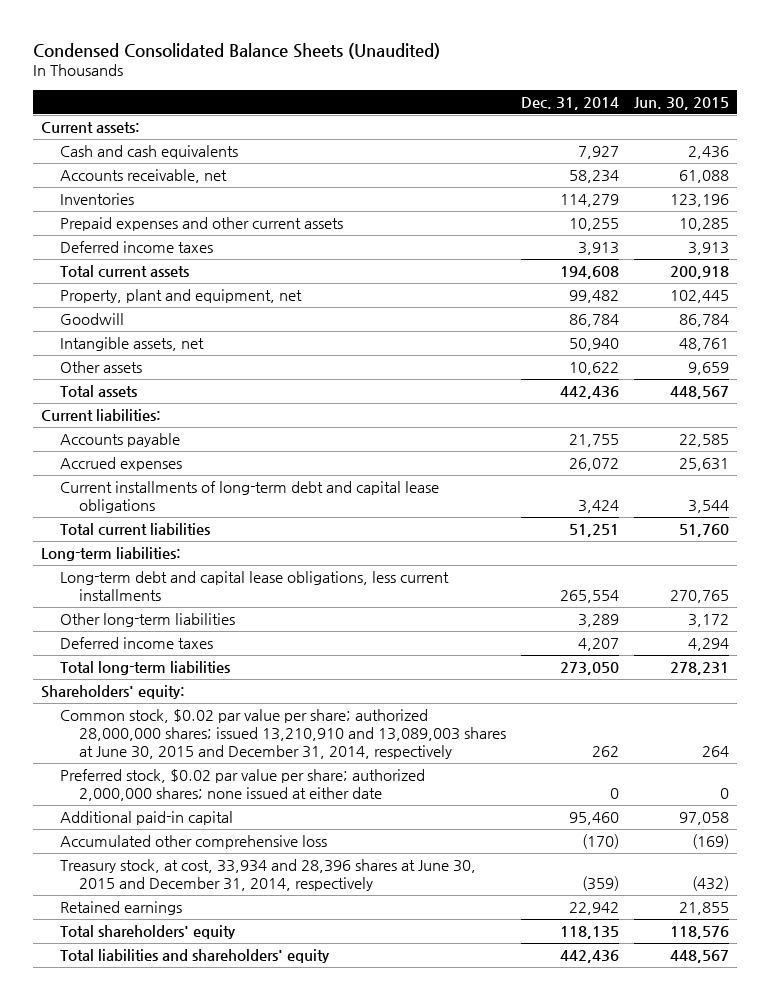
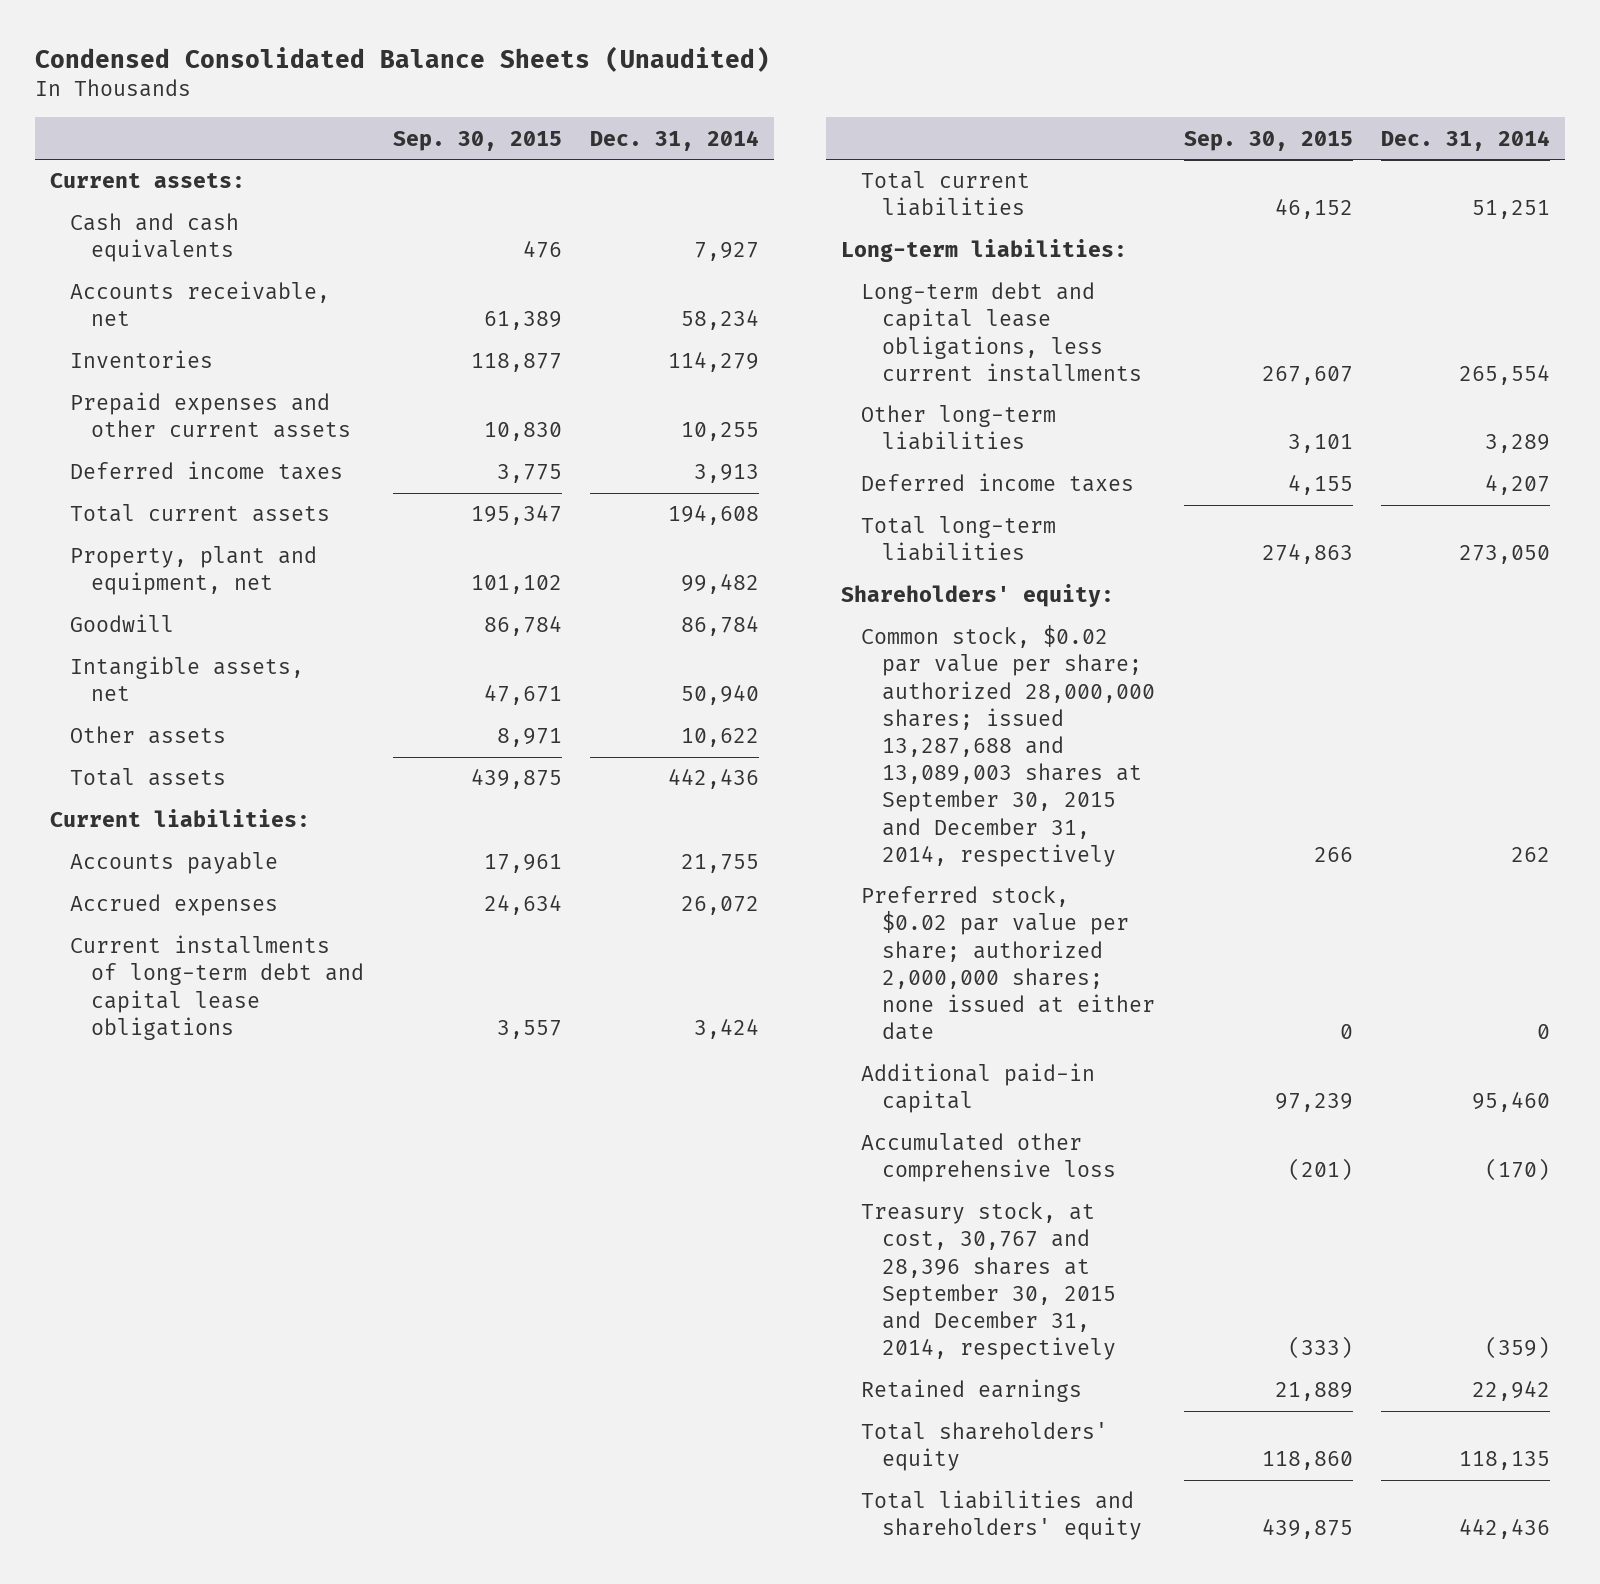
- | Dec. 31, 2014 | Jun. 30, 2015
+ | Sep. 30, 2015 | Dec. 31, 2014
- Common stock, $0.02 par value per share; authorized 28,000,000 shares; issued 13,210,910 and 13,089,003 shares at June 30, 2015 and December 31, 2014, respectively | 262 | 264
+ Common stock, $0.02 par value per share; authorized 28,000,000 shares; issued 13,287,688 and 13,089,003 shares at September 30, 2015 and December 31, 2014, respectively | 266 | 262
- Treasury stock, at cost, 33,934 and 28,396 shares at June 30, 2015 and December 31, 2014, respectively | (359) | (432)
+ Treasury stock, at cost, 30,767 and 28,396 shares at September 30, 2015 and December 31, 2014, respectively | (333) | (359)

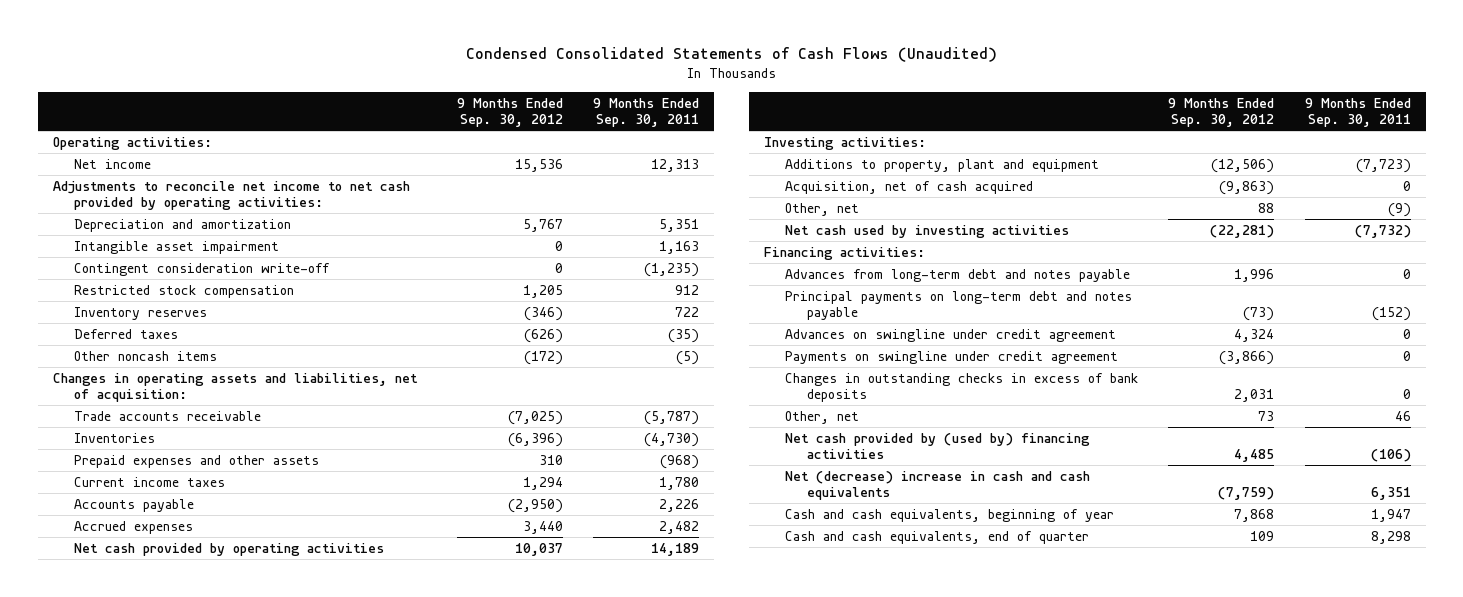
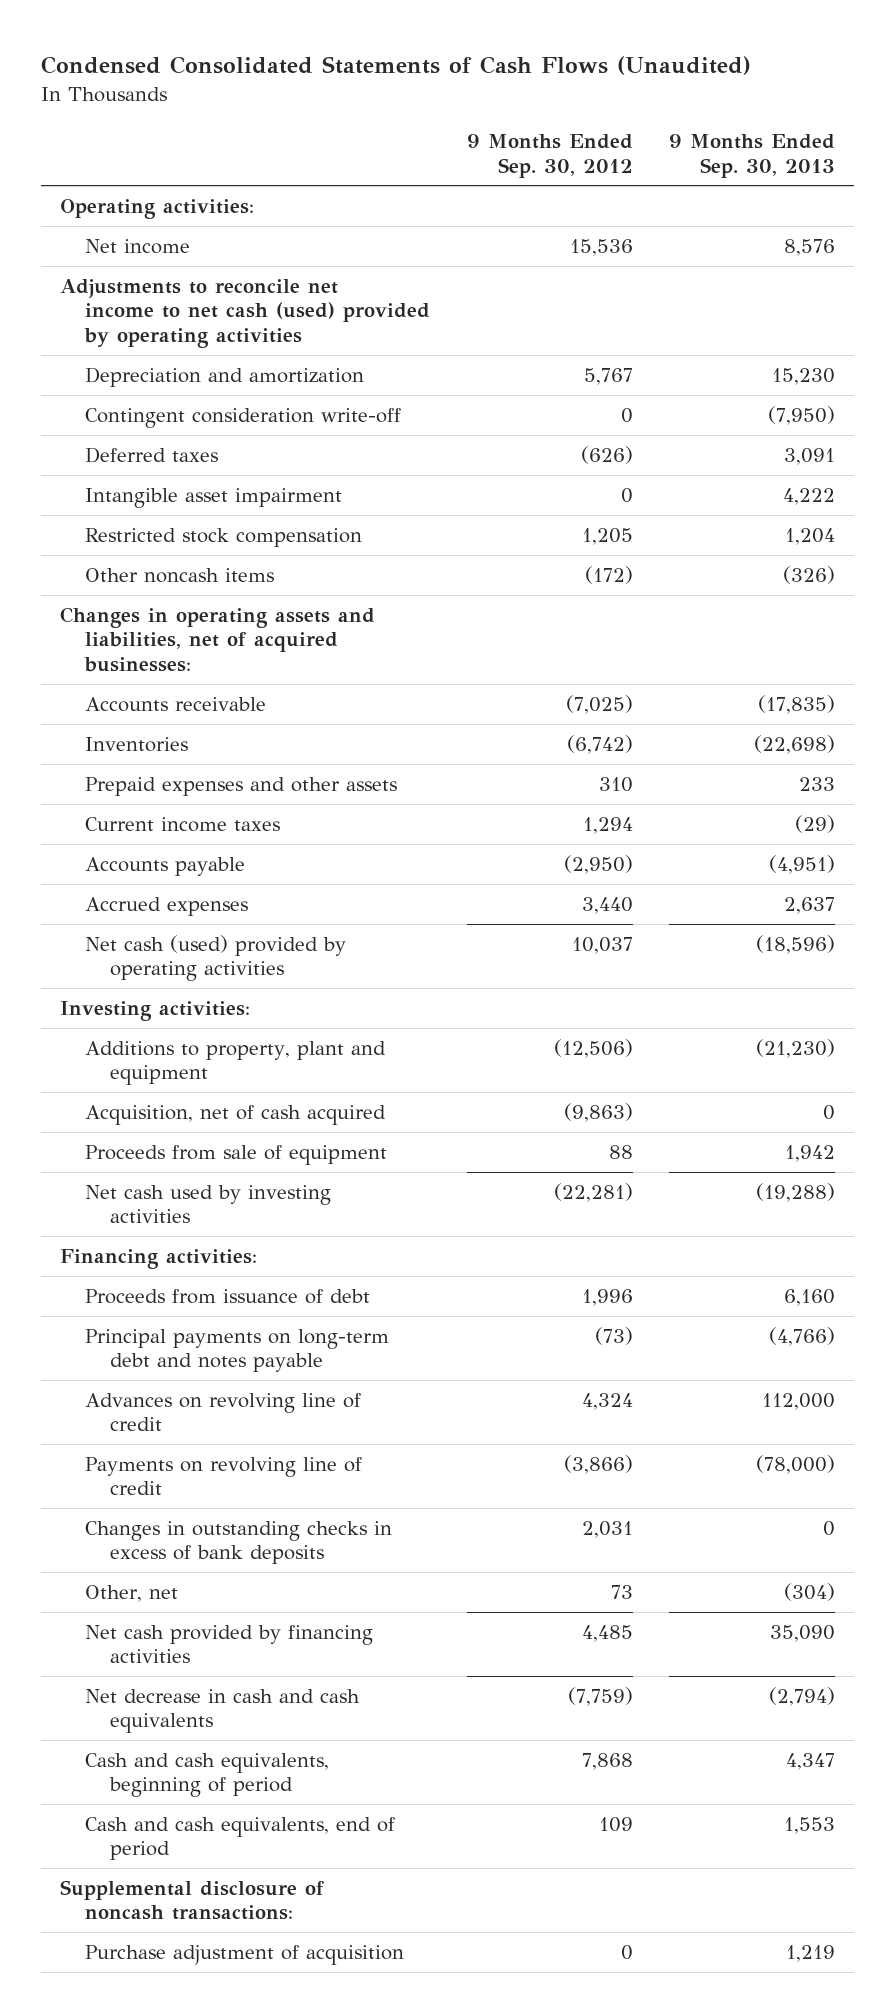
- | 9 Months Ended Sep. 30, 2012 | 9 Months Ended Sep. 30, 2011
+ | 9 Months Ended Sep. 30, 2012 | 9 Months Ended Sep. 30, 2013
- Adjustments to reconcile net income to net cash provided by operating activities:
+ Adjustments to reconcile net income to net cash (used) provided by operating activities
- Inventory reserves | (346) | 722
moved down: Intangible asset impairment | 0 | 4,222
moved down: Restricted stock compensation | 1,205 | 1,204
- Changes in operating assets and liabilities, net of acquisition:
- Trade accounts receivable | (7,025) | (5,787)
- Inventories | (6,396) | (4,730)
+ Changes in operating assets and liabilities, net of acquired businesses:
+ Accounts receivable | (7,025) | (17,835)
+ Inventories | (6,742) | (22,698)
- Net cash provided by operating activities | 10,037 | 14,189
+ Net cash (used) provided by operating activities | 10,037 | (18,596)
- Other, net | 88 | (9)
+ Proceeds from sale of equipment | 88 | 1,942
- Advances from long-term debt and notes payable | 1,996 | 0
+ Proceeds from issuance of debt | 1,996 | 6,160
- Advances on swingline under credit agreement | 4,324 | 0
- Payments on swingline under credit agreement | (3,866) | 0
+ Advances on revolving line of credit | 4,324 | 112,000
+ Payments on revolving line of credit | (3,866) | (78,000)
- Net cash provided by (used by) financing activities | 4,485 | (106)
- Net (decrease) increase in cash and cash equivalents | (7,759) | 6,351
- Cash and cash equivalents, beginning of year | 7,868 | 1,947
- Cash and cash equivalents, end of quarter | 109 | 8,298
+ Net cash provided by financing activities | 4,485 | 35,090
+ Net decrease in cash and cash equivalents | (7,759) | (2,794)
+ Cash and cash equivalents, beginning of period | 7,868 | 4,347
+ Cash and cash equivalents, end of period | 109 | 1,553
+ Supplemental disclosure of noncash transactions:
+ Purchase adjustment of acquisition | 0 | 1,219

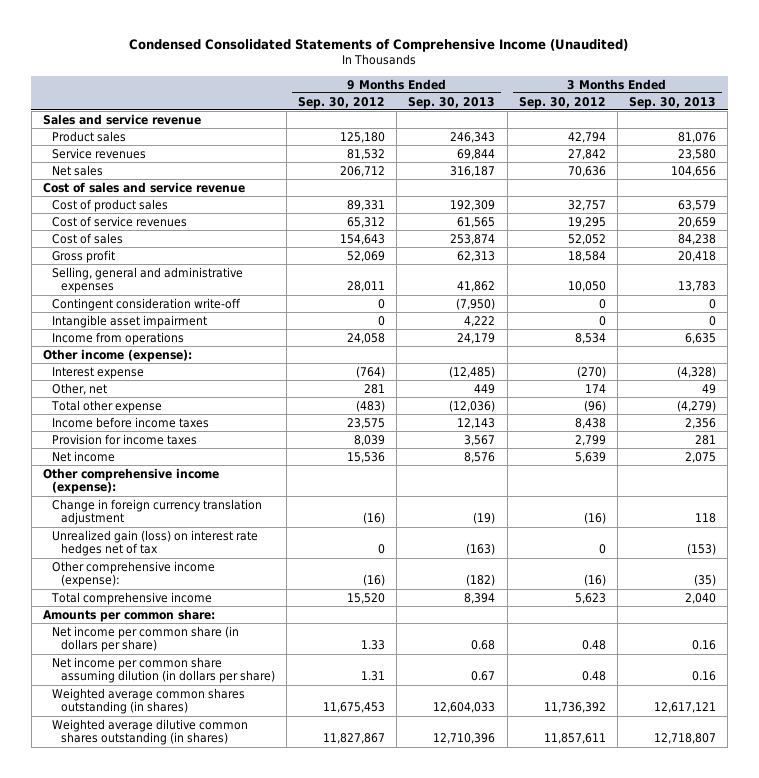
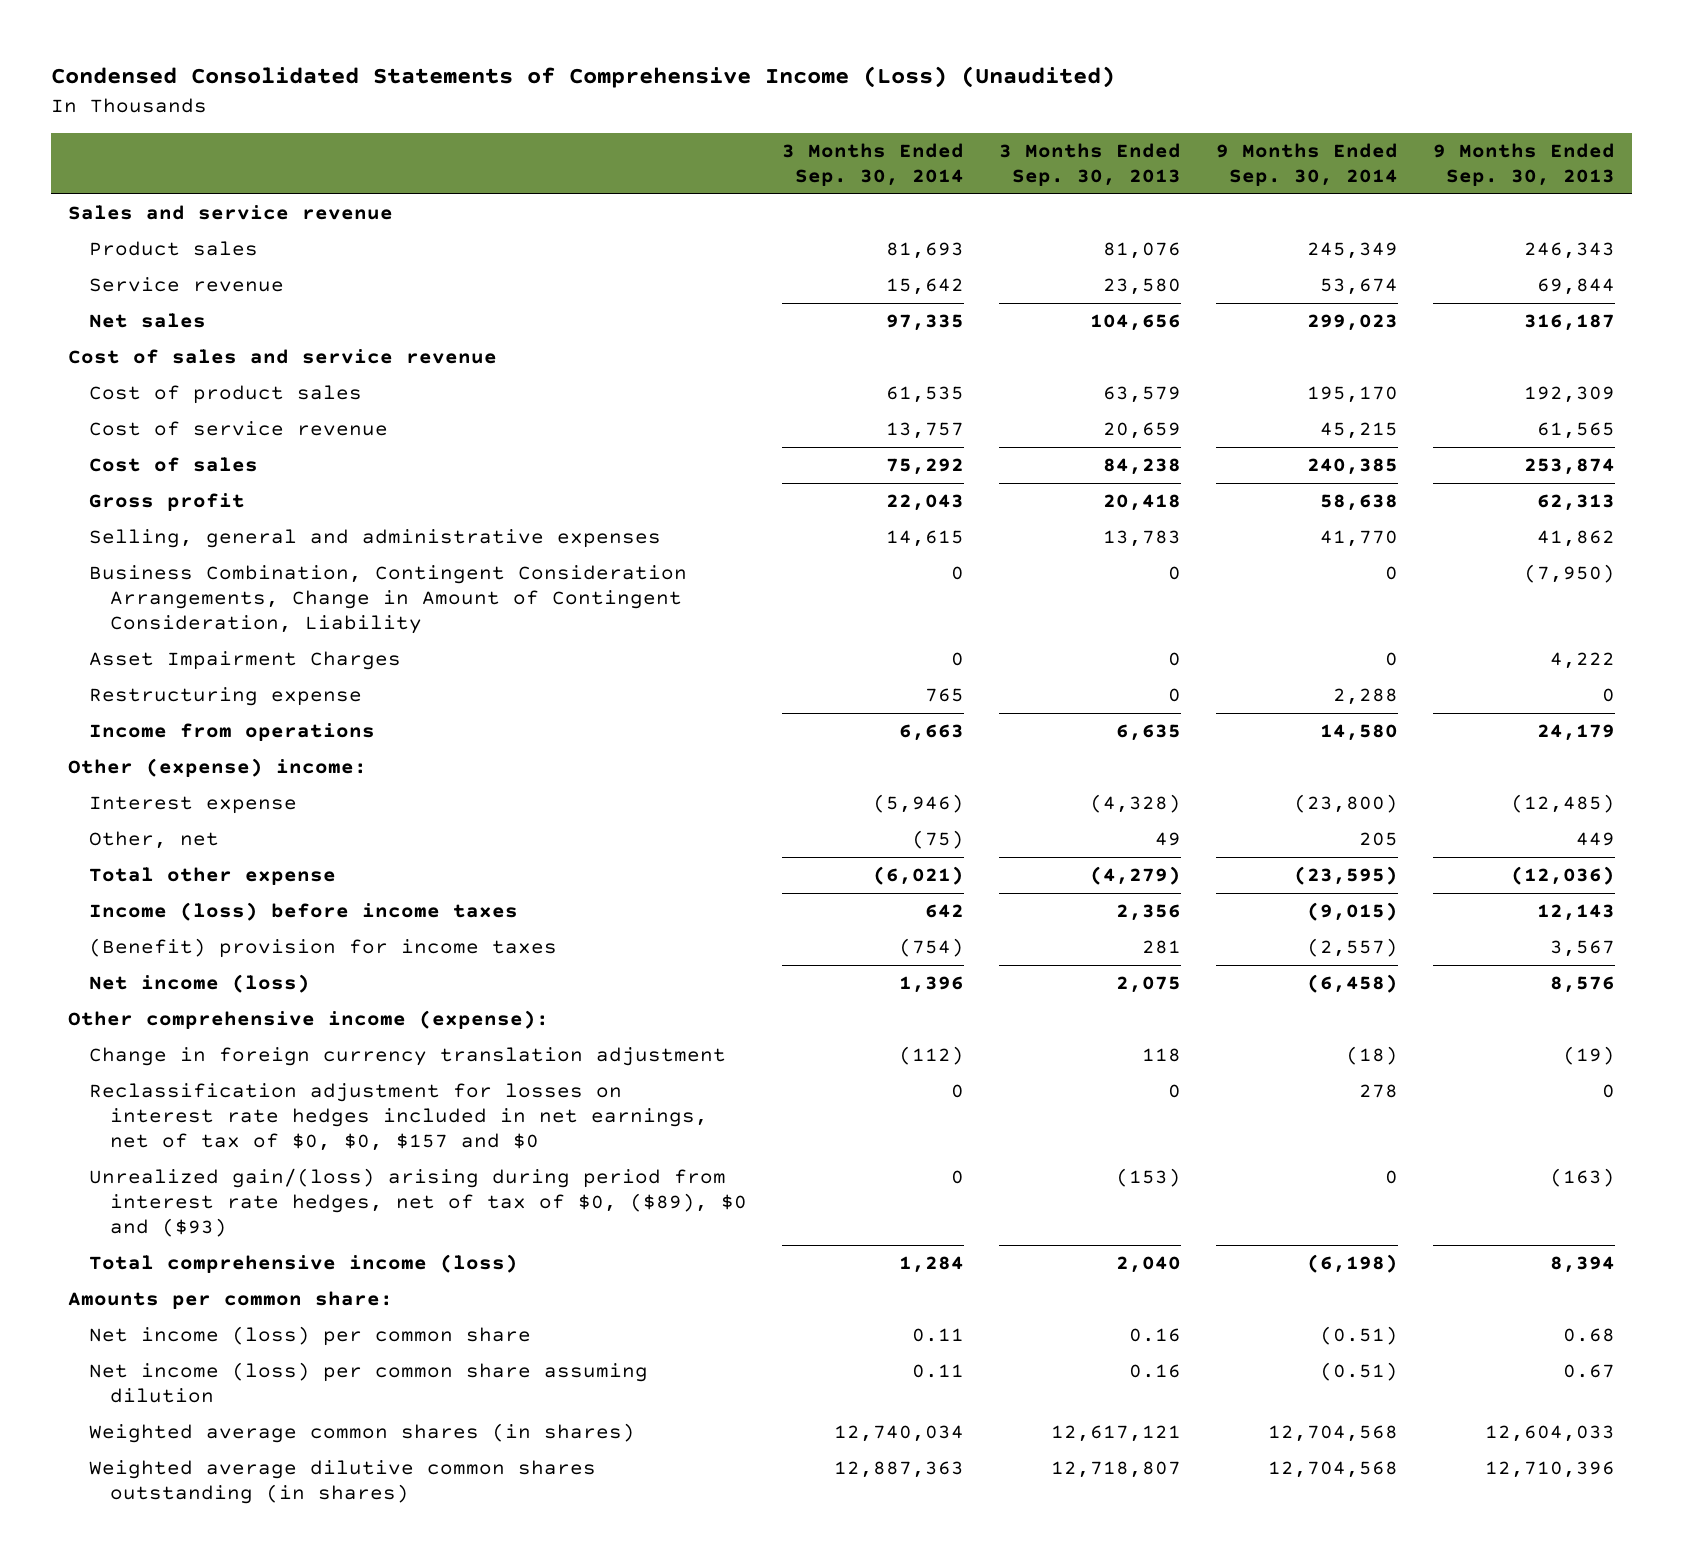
- Condensed Consolidated Statements of Comprehensive Income (Unaudited)
+ Condensed Consolidated Statements of Comprehensive Income (Loss) (Unaudited)
- | 9 Months Ended Sep. 30, 2012 | 9 Months Ended Sep. 30, 2013 | 3 Months Ended Sep. 30, 2012 | 3 Months Ended Sep. 30, 2013
+ | 3 Months Ended Sep. 30, 2014 | 3 Months Ended Sep. 30, 2013 | 9 Months Ended Sep. 30, 2014 | 9 Months Ended Sep. 30, 2013
- Service revenues | 81,532 | 69,844 | 27,842 | 23,580
+ Service revenue | 15,642 | 23,580 | 53,674 | 69,844
- Cost of service revenues | 65,312 | 61,565 | 19,295 | 20,659
+ Cost of service revenue | 13,757 | 20,659 | 45,215 | 61,565
- Contingent consideration write-off | 0 | (7,950) | 0 | 0
- Intangible asset impairment | 0 | 4,222 | 0 | 0
+ Business Combination, Contingent Consideration Arrangements, Change in Amount of Contingent Consideration, Liability | 0 | 0 | 0 | (7,950)
+ Asset Impairment Charges | 0 | 0 | 0 | 4,222
+ Restructuring expense | 765 | 0 | 2,288 | 0
- Other income (expense):
+ Other (expense) income:
- Income before income taxes | 23,575 | 12,143 | 8,438 | 2,356
- Provision for income taxes | 8,039 | 3,567 | 2,799 | 281
- Net income | 15,536 | 8,576 | 5,639 | 2,075
+ Income (loss) before income taxes | 642 | 2,356 | (9,015) | 12,143
+ (Benefit) provision for income taxes | (754) | 281 | (2,557) | 3,567
+ Net income (loss) | 1,396 | 2,075 | (6,458) | 8,576
- Unrealized gain (loss) on interest rate hedges net of tax | 0 | (163) | 0 | (153)
- Other comprehensive income (expense): | (16) | (182) | (16) | (35)
- Total comprehensive income | 15,520 | 8,394 | 5,623 | 2,040
+ Reclassification adjustment for losses on interest rate hedges included in net earnings, net of tax of $0, $0, $157 and $0 | 0 | 0 | 278 | 0
+ Unrealized gain/(loss) arising during period from interest rate hedges, net of tax of $0, ($89), $0 and ($93) | 0 | (153) | 0 | (163)
+ Total comprehensive income (loss) | 1,284 | 2,040 | (6,198) | 8,394
- Net income per common share (in dollars per share) | 1.33 | 0.68 | 0.48 | 0.16
- Net income per common share assuming dilution (in dollars per share) | 1.31 | 0.67 | 0.48 | 0.16
- Weighted average common shares outstanding (in shares) | 11,675,453 | 12,604,033 | 11,736,392 | 12,617,121
+ Net income (loss) per common share | 0.11 | 0.16 | (0.51) | 0.68
+ Net income (loss) per common share assuming dilution | 0.11 | 0.16 | (0.51) | 0.67
+ Weighted average common shares (in shares) | 12,740,034 | 12,617,121 | 12,704,568 | 12,604,033

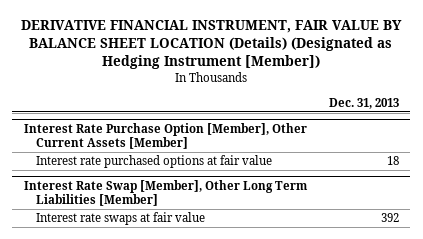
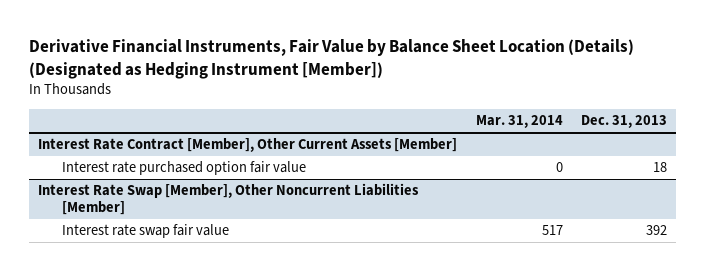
- DERIVATIVE FINANCIAL INSTRUMENT, FAIR VALUE BY BALANCE SHEET LOCATION (Details) (Designated as Hedging Instrument [Member])
+ Derivative Financial Instruments, Fair Value by Balance Sheet Location (Details) (Designated as Hedging Instrument [Member])
- | Dec. 31, 2013
+ | Mar. 31, 2014 | Dec. 31, 2013
- Interest Rate Purchase Option [Member], Other Current Assets [Member]
- Interest rate purchased options at fair value | 18
- Interest Rate Swap [Member], Other Long Term Liabilities [Member]
- Interest rate swaps at fair value | 392
+ Interest Rate Contract [Member], Other Current Assets [Member]
+ Interest rate purchased option fair value | 0 | 18
+ Interest Rate Swap [Member], Other Noncurrent Liabilities [Member]
+ Interest rate swap fair value | 517 | 392

